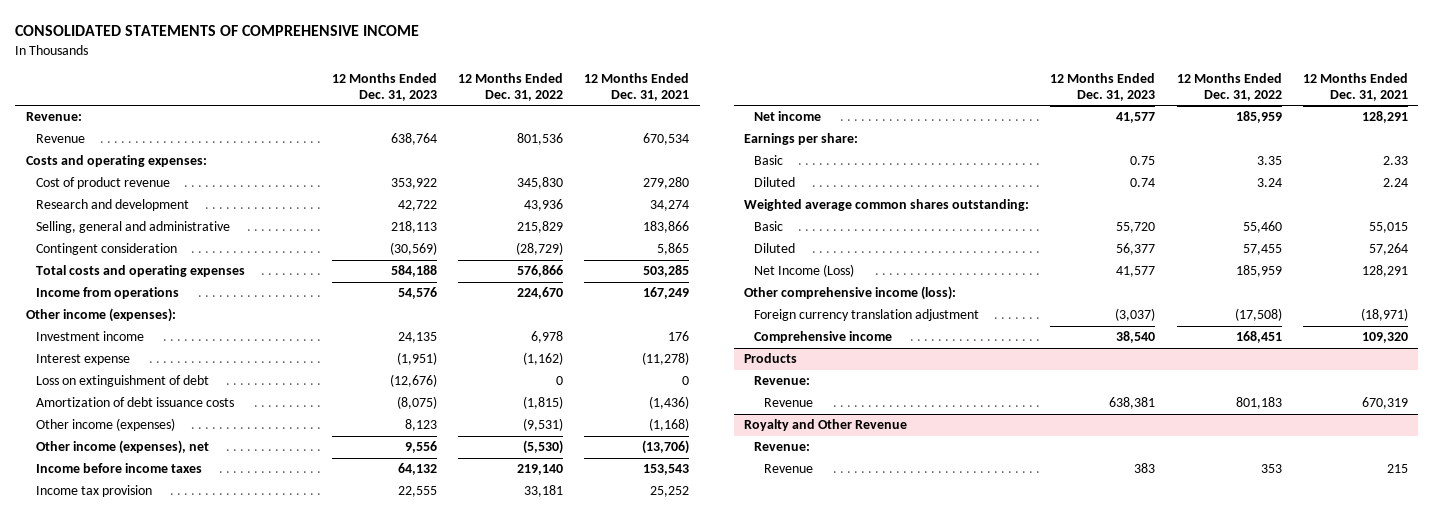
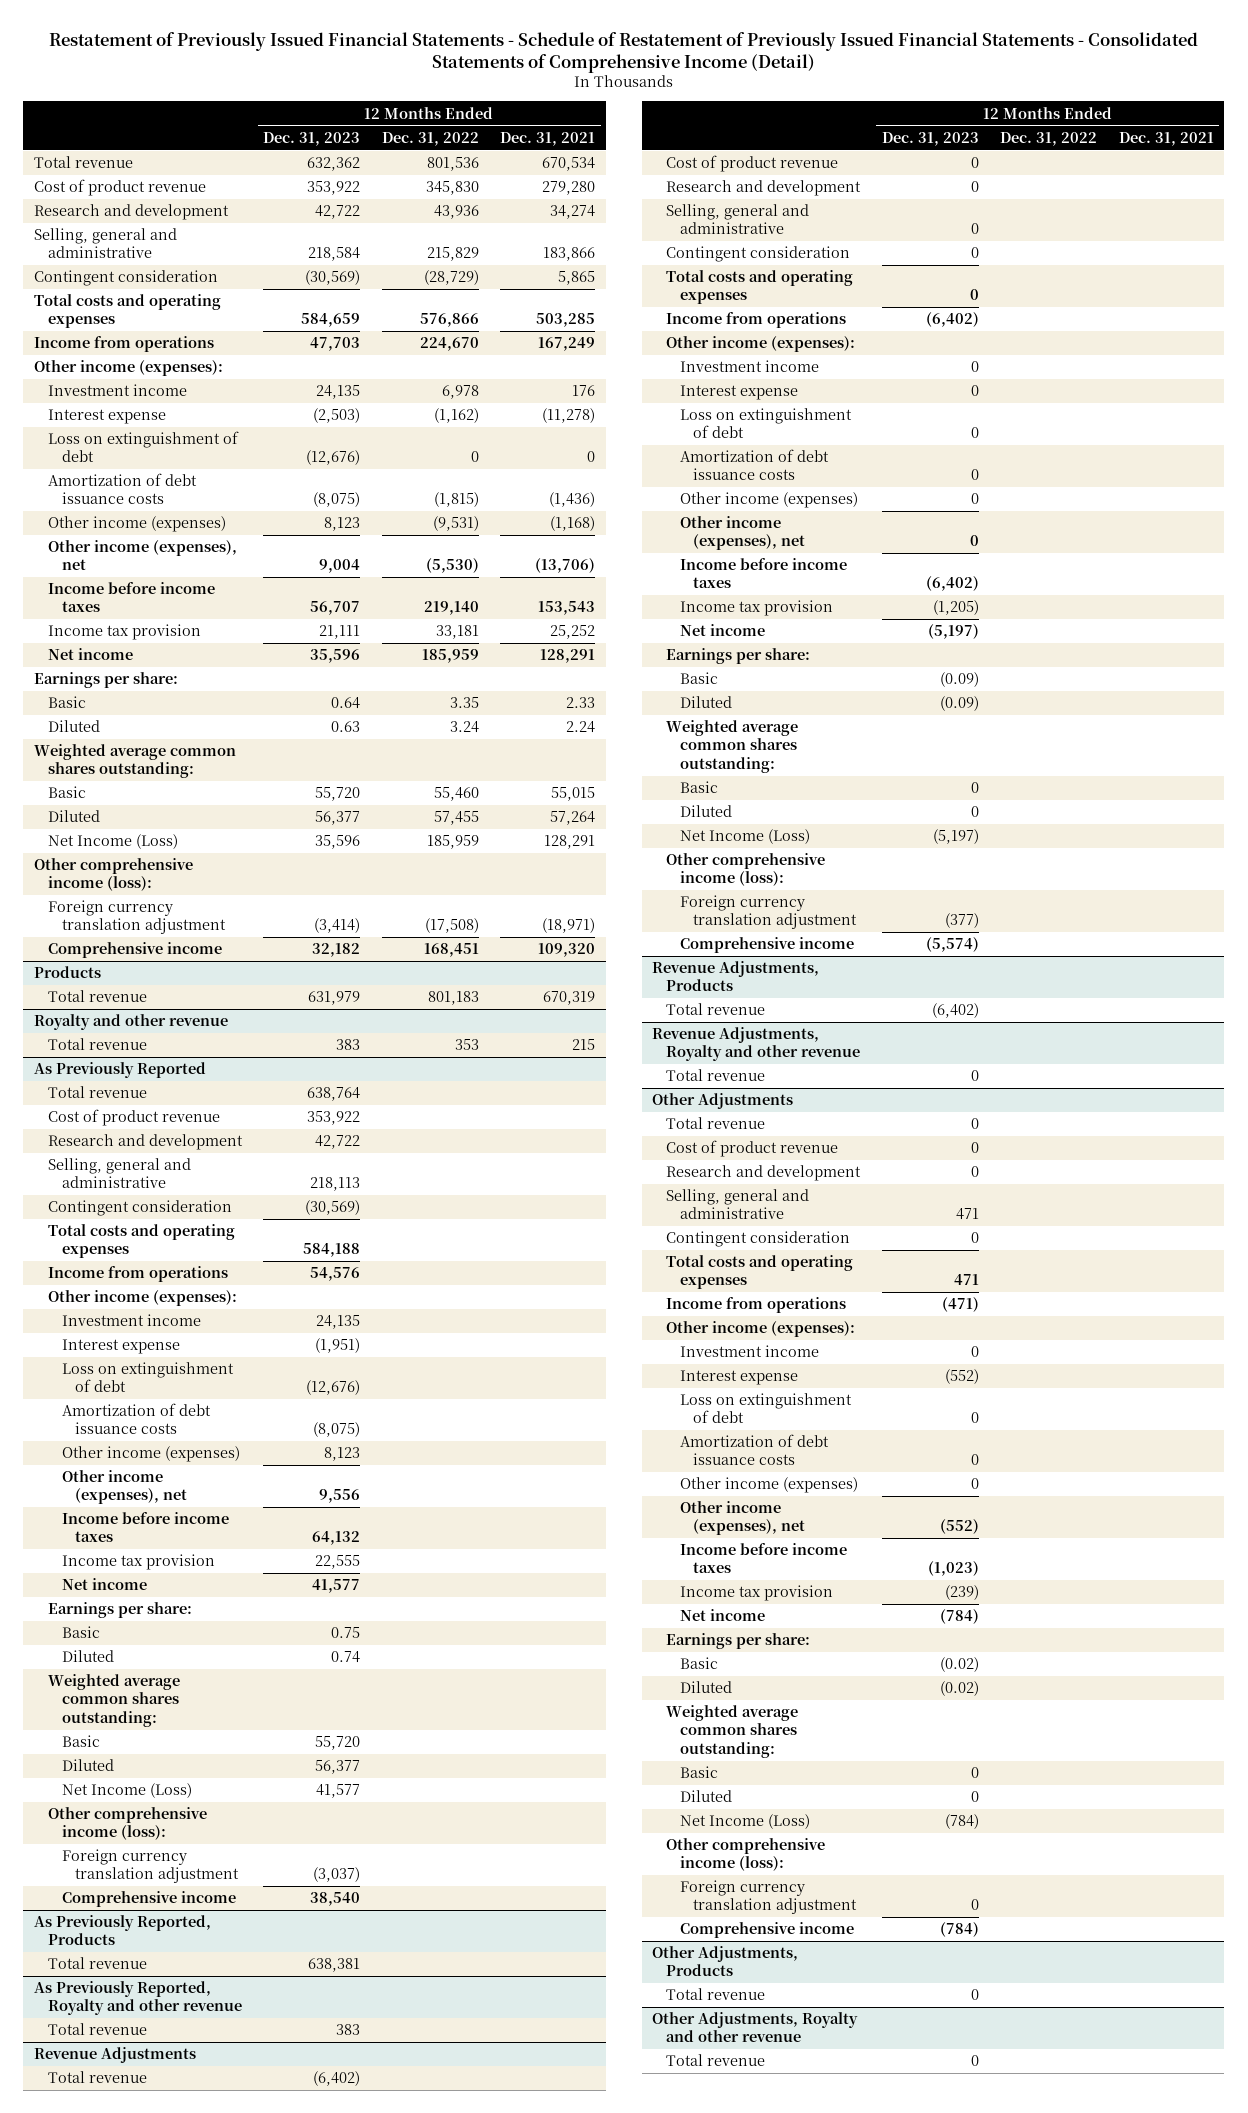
- CONSOLIDATED STATEMENTS OF COMPREHENSIVE INCOME
+ Restatement of Previously Issued Financial Statements - Schedule of Restatement of Previously Issued Financial Statements - Consolidated Statements of Comprehensive Income (Detail)
- Revenue:
- Revenue | 638,764 | 801,536 | 670,534
- Costs and operating expenses:
+ Total revenue | 632,362 | 801,536 | 670,534
- Selling, general and administrative | 218,113 | 215,829 | 183,866
+ Selling, general and administrative | 218,584 | 215,829 | 183,866
- Total costs and operating expenses | 584,188 | 576,866 | 503,285
- Income from operations | 54,576 | 224,670 | 167,249
+ Total costs and operating expenses | 584,659 | 576,866 | 503,285
+ Income from operations | 47,703 | 224,670 | 167,249
- Interest expense | (1,951) | (1,162) | (11,278)
+ Interest expense | (2,503) | (1,162) | (11,278)
- Other income (expenses), net | 9,556 | (5,530) | (13,706)
- Income before income taxes | 64,132 | 219,140 | 153,543
- Income tax provision | 22,555 | 33,181 | 25,252
- Net income | 41,577 | 185,959 | 128,291
+ Other income (expenses), net | 9,004 | (5,530) | (13,706)
+ Income before income taxes | 56,707 | 219,140 | 153,543
+ Income tax provision | 21,111 | 33,181 | 25,252
+ Net income | 35,596 | 185,959 | 128,291
- Basic | 0.75 | 3.35 | 2.33
- Diluted | 0.74 | 3.24 | 2.24
+ Basic | 0.64 | 3.35 | 2.33
+ Diluted | 0.63 | 3.24 | 2.24
- Net Income (Loss) | 41,577 | 185,959 | 128,291
+ Net Income (Loss) | 35,596 | 185,959 | 128,291
- Foreign currency translation adjustment | (3,037) | (17,508) | (18,971)
- Comprehensive income | 38,540 | 168,451 | 109,320
+ Foreign currency translation adjustment | (3,414) | (17,508) | (18,971)
+ Comprehensive income | 32,182 | 168,451 | 109,320
@ Products
- Revenue:
- Revenue | 638,381 | 801,183 | 670,319
- Royalty and Other Revenue
- Revenue:
- Revenue | 383 | 353 | 215
@ Products
+ Total revenue | 631,979 | 801,183 | 670,319
+ Royalty and other revenue
+ Total revenue | 383 | 353 | 215
+ As Previously Reported
+ Total revenue | 638,764 | |
+ Cost of product revenue | 353,922 | |
+ Research and development | 42,722 | |
+ Selling, general and administrative | 218,113 | |
+ Contingent consideration | (30,569) | |
+ Total costs and operating expenses | 584,188 | |
+ Income from operations | 54,576 | |
+ Other income (expenses):
+ Investment income | 24,135 | |
+ Interest expense | (1,951) | |
+ Loss on extinguishment of debt | (12,676) | |
+ Amortization of debt issuance costs | (8,075) | |
+ Other income (expenses) | 8,123 | |
+ Other income (expenses), net | 9,556 | |
+ Income before income taxes | 64,132 | |
+ Income tax provision | 22,555 | |
+ Net income | 41,577 | |
+ Earnings per share:
+ Basic | 0.75 | |
+ Diluted | 0.74 | |
+ Weighted average common shares outstanding:
+ Basic | 55,720 | |
+ Diluted | 56,377 | |
+ Net Income (Loss) | 41,577 | |
+ Other comprehensive income (loss):
+ Foreign currency translation adjustment | (3,037) | |
+ Comprehensive income | 38,540 | |
+ As Previously Reported, Products
+ Total revenue | 638,381 | |
+ As Previously Reported, Royalty and other revenue
+ Total revenue | 383 | |
+ Revenue Adjustments
+ Total revenue | (6,402) | |
+ Cost of product revenue | 0 | |
+ Research and development | 0 | |
+ Selling, general and administrative | 0 | |
+ Contingent consideration | 0 | |
+ Total costs and operating expenses | 0 | |
+ Income from operations | (6,402) | |
+ Other income (expenses):
+ Investment income | 0 | |
+ Interest expense | 0 | |
+ Loss on extinguishment of debt | 0 | |
+ Amortization of debt issuance costs | 0 | |
+ Other income (expenses) | 0 | |
+ Other income (expenses), net | 0 | |
+ Income before income taxes | (6,402) | |
+ Income tax provision | (1,205) | |
+ Net income | (5,197) | |
+ Earnings per share:
+ Basic | (0.09) | |
+ Diluted | (0.09) | |
+ Weighted average common shares outstanding:
+ Basic | 0 | |
+ Diluted | 0 | |
+ Net Income (Loss) | (5,197) | |
+ Other comprehensive income (loss):
+ Foreign currency translation adjustment | (377) | |
+ Comprehensive income | (5,574) | |
+ Revenue Adjustments, Products
+ Total revenue | (6,402) | |
+ Revenue Adjustments, Royalty and other revenue
+ Total revenue | 0 | |
+ Other Adjustments
+ Total revenue | 0 | |
+ Cost of product revenue | 0 | |
+ Research and development | 0 | |
+ Selling, general and administrative | 471 | |
+ Contingent consideration | 0 | |
+ Total costs and operating expenses | 471 | |
+ Income from operations | (471) | |
+ Other income (expenses):
+ Investment income | 0 | |
+ Interest expense | (552) | |
+ Loss on extinguishment of debt | 0 | |
+ Amortization of debt issuance costs | 0 | |
+ Other income (expenses) | 0 | |
+ Other income (expenses), net | (552) | |
+ Income before income taxes | (1,023) | |
+ Income tax provision | (239) | |
+ Net income | (784) | |
+ Earnings per share:
+ Basic | (0.02) | |
+ Diluted | (0.02) | |
+ Weighted average common shares outstanding:
+ Basic | 0 | |
+ Diluted | 0 | |
+ Net Income (Loss) | (784) | |
+ Other comprehensive income (loss):
+ Foreign currency translation adjustment | 0 | |
+ Comprehensive income | (784) | |
+ Other Adjustments, Products
+ Total revenue | 0 | |
+ Other Adjustments, Royalty and other revenue
+ Total revenue | 0 | |

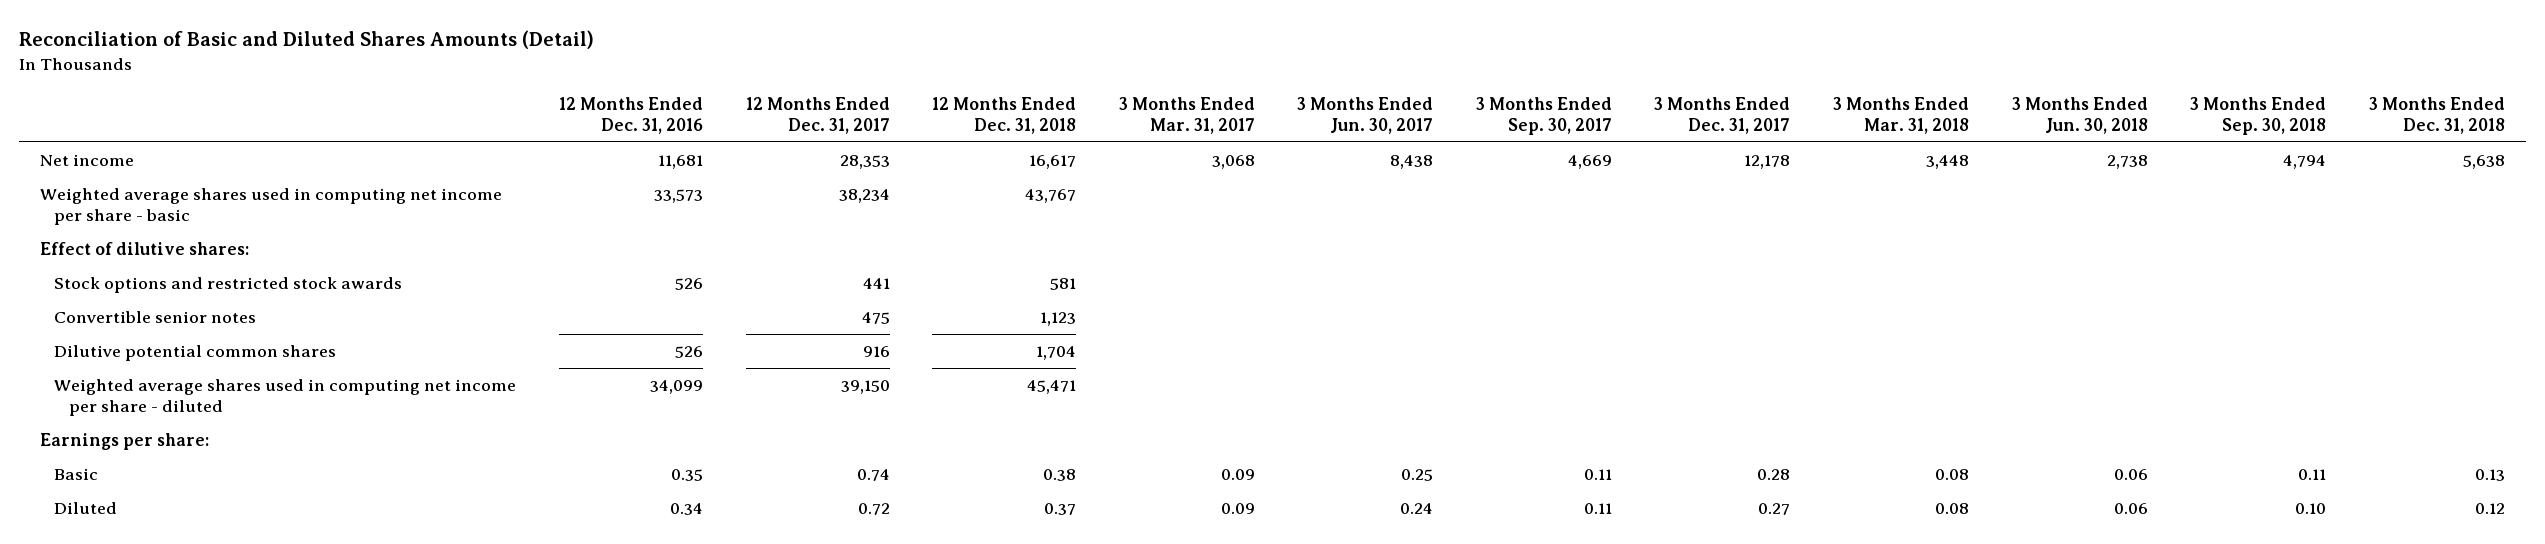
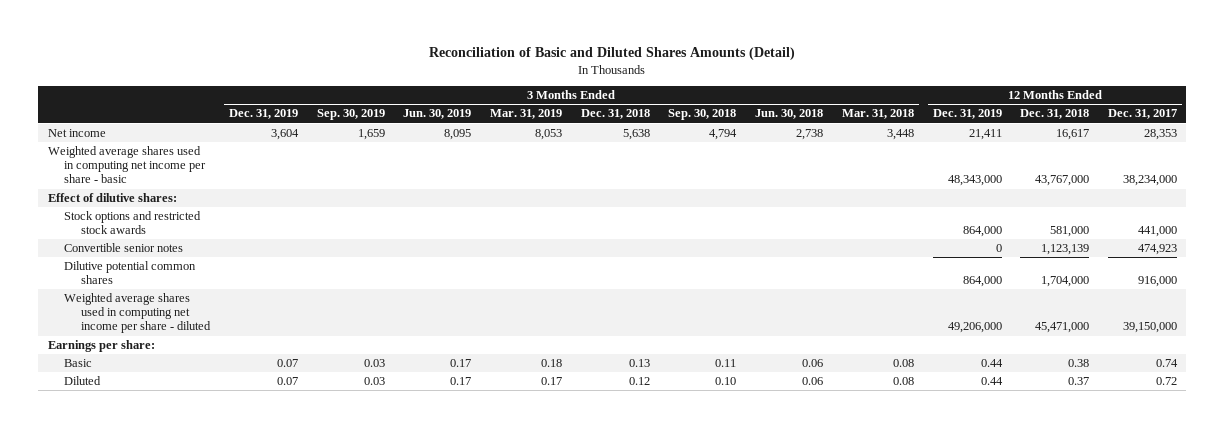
- | 12 Months Ended Dec. 31, 2016 | 12 Months Ended Dec. 31, 2017 | 12 Months Ended Dec. 31, 2018 | 3 Months Ended Mar. 31, 2017 | 3 Months Ended Jun. 30, 2017 | 3 Months Ended Sep. 30, 2017 | 3 Months Ended Dec. 31, 2017 | 3 Months Ended Mar. 31, 2018 | 3 Months Ended Jun. 30, 2018 | 3 Months Ended Sep. 30, 2018 | 3 Months Ended Dec. 31, 2018
+ | 3 Months Ended Dec. 31, 2019 | 3 Months Ended Sep. 30, 2019 | 3 Months Ended Jun. 30, 2019 | 3 Months Ended Mar. 31, 2019 | 3 Months Ended Dec. 31, 2018 | 3 Months Ended Sep. 30, 2018 | 3 Months Ended Jun. 30, 2018 | 3 Months Ended Mar. 31, 2018 | 12 Months Ended Dec. 31, 2019 | 12 Months Ended Dec. 31, 2018 | 12 Months Ended Dec. 31, 2017
- Weighted average shares used in computing net income per share - basic | 33,573 | 38,234 | 43,767 | | | | | | | |
+ Weighted average shares used in computing net income per share - basic | | | | | | | | | 48,343,000 | 43,767,000 | 38,234,000
- Stock options and restricted stock awards | 526 | 441 | 581 | | | | | | | |
- Convertible senior notes | | 475 | 1,123 | | | | | | | |
- Dilutive potential common shares | 526 | 916 | 1,704 | | | | | | | |
- Weighted average shares used in computing net income per share - diluted | 34,099 | 39,150 | 45,471 | | | | | | | |
+ Stock options and restricted stock awards | | | | | | | | | 864,000 | 581,000 | 441,000
+ Convertible senior notes | | | | | | | | | 0 | 1,123,139 | 474,923
+ Dilutive potential common shares | | | | | | | | | 864,000 | 1,704,000 | 916,000
+ Weighted average shares used in computing net income per share - diluted | | | | | | | | | 49,206,000 | 45,471,000 | 39,150,000

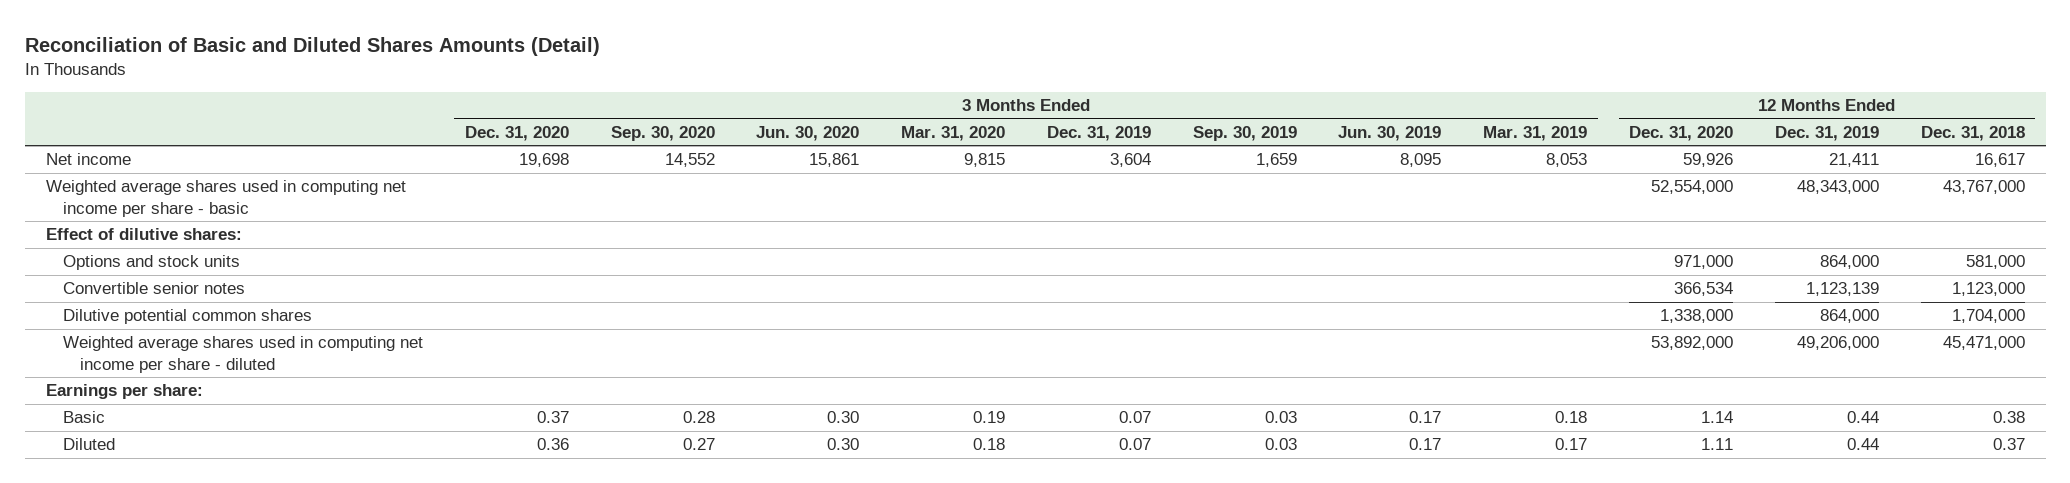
- | 3 Months Ended Dec. 31, 2019 | 3 Months Ended Sep. 30, 2019 | 3 Months Ended Jun. 30, 2019 | 3 Months Ended Mar. 31, 2019 | 3 Months Ended Dec. 31, 2018 | 3 Months Ended Sep. 30, 2018 | 3 Months Ended Jun. 30, 2018 | 3 Months Ended Mar. 31, 2018 | 12 Months Ended Dec. 31, 2019 | 12 Months Ended Dec. 31, 2018 | 12 Months Ended Dec. 31, 2017
+ | 3 Months Ended Dec. 31, 2020 | 3 Months Ended Sep. 30, 2020 | 3 Months Ended Jun. 30, 2020 | 3 Months Ended Mar. 31, 2020 | 3 Months Ended Dec. 31, 2019 | 3 Months Ended Sep. 30, 2019 | 3 Months Ended Jun. 30, 2019 | 3 Months Ended Mar. 31, 2019 | 12 Months Ended Dec. 31, 2020 | 12 Months Ended Dec. 31, 2019 | 12 Months Ended Dec. 31, 2018
- Stock options and restricted stock awards | | | | | | | | | 864,000 | 581,000 | 441,000
- Convertible senior notes | | | | | | | | | 0 | 1,123,139 | 474,923
+ Options and stock units | | | | | | | | | 971,000 | 864,000 | 581,000
+ Convertible senior notes | | | | | | | | | 366,534 | 1,123,139 | 1,123,000

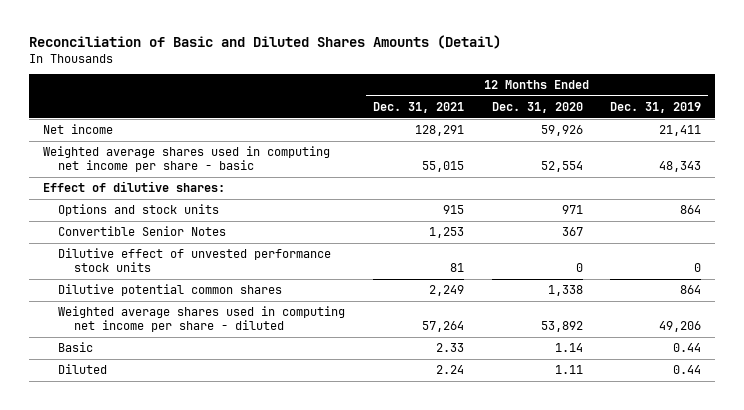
- | 3 Months Ended Dec. 31, 2020 | 3 Months Ended Sep. 30, 2020 | 3 Months Ended Jun. 30, 2020 | 3 Months Ended Mar. 31, 2020 | 3 Months Ended Dec. 31, 2019 | 3 Months Ended Sep. 30, 2019 | 3 Months Ended Jun. 30, 2019 | 3 Months Ended Mar. 31, 2019 | 12 Months Ended Dec. 31, 2020 | 12 Months Ended Dec. 31, 2019 | 12 Months Ended Dec. 31, 2018
+ | 12 Months Ended Dec. 31, 2021 | 12 Months Ended Dec. 31, 2020 | 12 Months Ended Dec. 31, 2019
- Weighted average shares used in computing net income per share - basic | | | | | | | | | 52,554,000 | 48,343,000 | 43,767,000
+ Weighted average shares used in computing net income per share - basic | 55,015 | 52,554 | 48,343
- Options and stock units | | | | | | | | | 971,000 | 864,000 | 581,000
- Convertible senior notes | | | | | | | | | 366,534 | 1,123,139 | 1,123,000
- Dilutive potential common shares | | | | | | | | | 1,338,000 | 864,000 | 1,704,000
- Weighted average shares used in computing net income per share - diluted | | | | | | | | | 53,892,000 | 49,206,000 | 45,471,000
- Earnings per share:
+ Options and stock units | 915 | 971 | 864
+ Convertible Senior Notes | 1,253 | 367 |
+ Dilutive effect of unvested performance stock units | 81 | 0 | 0
+ Dilutive potential common shares | 2,249 | 1,338 | 864
+ Weighted average shares used in computing net income per share - diluted | 57,264 | 53,892 | 49,206

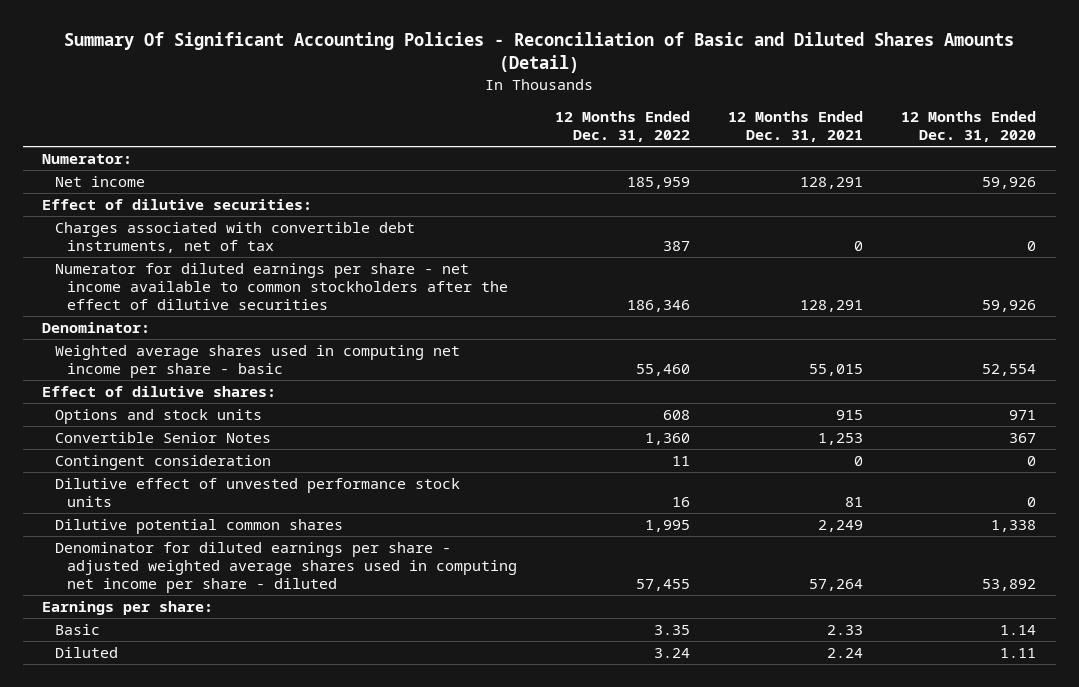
- Reconciliation of Basic and Diluted Shares Amounts (Detail)
+ Summary Of Significant Accounting Policies - Reconciliation of Basic and Diluted Shares Amounts (Detail)
- | 12 Months Ended Dec. 31, 2021 | 12 Months Ended Dec. 31, 2020 | 12 Months Ended Dec. 31, 2019
+ | 12 Months Ended Dec. 31, 2022 | 12 Months Ended Dec. 31, 2021 | 12 Months Ended Dec. 31, 2020
+ Numerator:
+ Effect of dilutive securities:
+ Charges associated with convertible debt instruments, net of tax | 387 | 0 | 0
+ Numerator for diluted earnings per share - net income available to common stockholders after the effect of dilutive securities | 186,346 | 128,291 | 59,926
+ Denominator:
+ Contingent consideration | 11 | 0 | 0
- Weighted average shares used in computing net income per share - diluted | 57,264 | 53,892 | 49,206
+ Denominator for diluted earnings per share - adjusted weighted average shares used in computing net income per share - diluted | 57,455 | 57,264 | 53,892
+ Earnings per share:

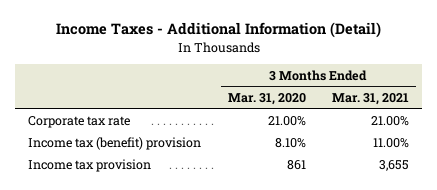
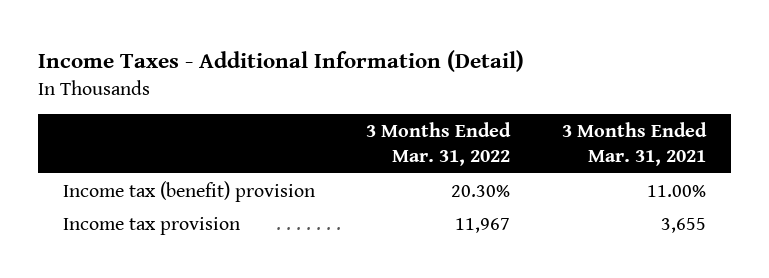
- | 3 Months Ended Mar. 31, 2020 | 3 Months Ended Mar. 31, 2021
+ | 3 Months Ended Mar. 31, 2022 | 3 Months Ended Mar. 31, 2021
- Corporate tax rate | 21.00% | 21.00%

